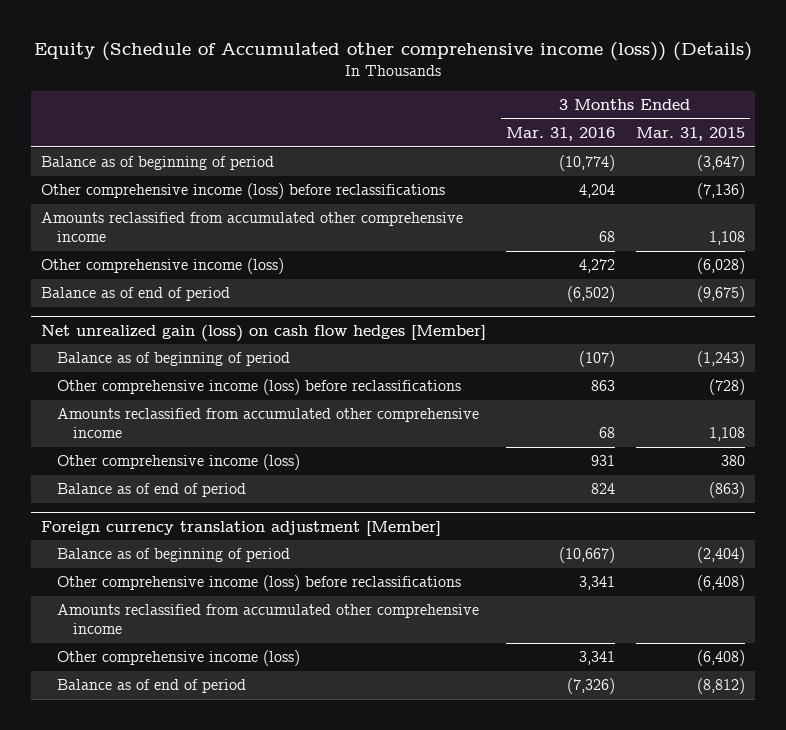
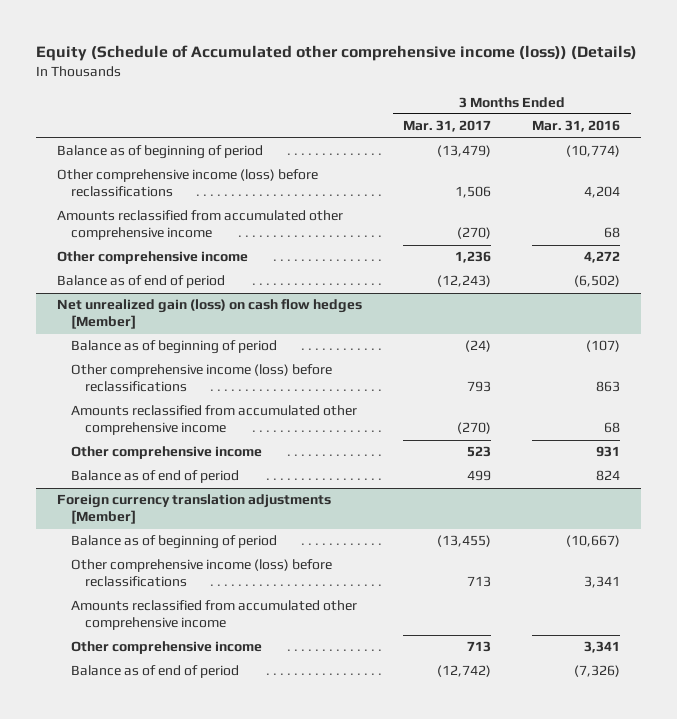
- | 3 Months Ended Mar. 31, 2016 | 3 Months Ended Mar. 31, 2015
+ | 3 Months Ended Mar. 31, 2017 | 3 Months Ended Mar. 31, 2016
- Other comprehensive income (loss) | 4,272 | (6,028)
+ Other comprehensive income | 1,236 | 4,272
@ Net unrealized gain (loss) on cash flow hedges [Member]
- Other comprehensive income (loss) | 931 | 380
+ Other comprehensive income | 523 | 931
- Foreign currency translation adjustment [Member]
+ Foreign currency translation adjustments [Member]
- Other comprehensive income (loss) | 3,341 | (6,408)
+ Other comprehensive income | 713 | 3,341

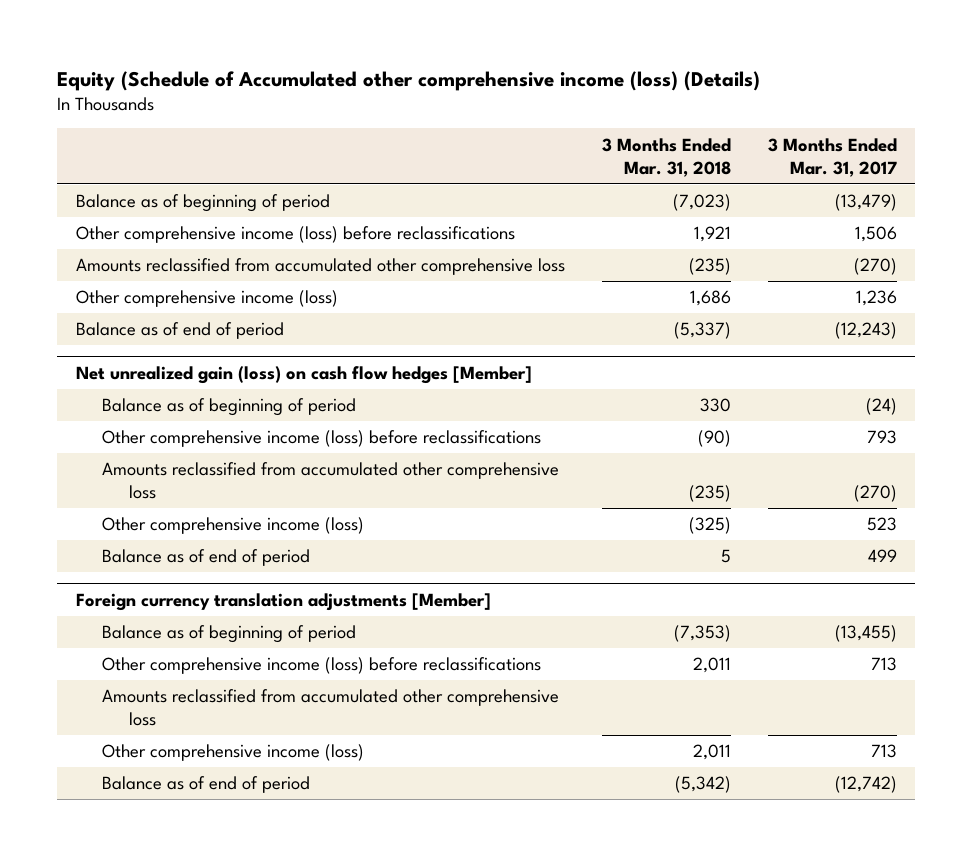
- Equity (Schedule of Accumulated other comprehensive income (loss)) (Details)
+ Equity (Schedule of Accumulated other comprehensive income (loss) (Details)
- | 3 Months Ended Mar. 31, 2017 | 3 Months Ended Mar. 31, 2016
+ | 3 Months Ended Mar. 31, 2018 | 3 Months Ended Mar. 31, 2017
- Amounts reclassified from accumulated other comprehensive income | (270) | 68
- Other comprehensive income | 1,236 | 4,272
+ Amounts reclassified from accumulated other comprehensive loss | (235) | (270)
+ Other comprehensive income (loss) | 1,686 | 1,236
@ Net unrealized gain (loss) on cash flow hedges [Member]
- Amounts reclassified from accumulated other comprehensive income | (270) | 68
- Other comprehensive income | 523 | 931
+ Amounts reclassified from accumulated other comprehensive loss | (235) | (270)
+ Other comprehensive income (loss) | (325) | 523
@ Foreign currency translation adjustments [Member]
- Amounts reclassified from accumulated other comprehensive income
- Other comprehensive income | 713 | 3,341
+ Amounts reclassified from accumulated other comprehensive loss
+ Other comprehensive income (loss) | 2,011 | 713

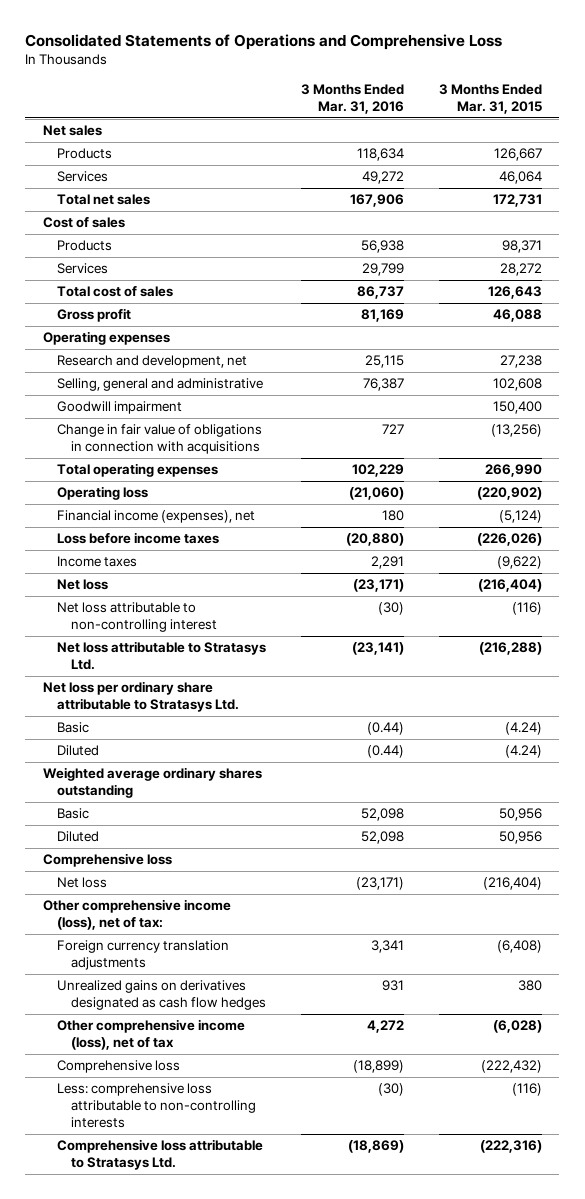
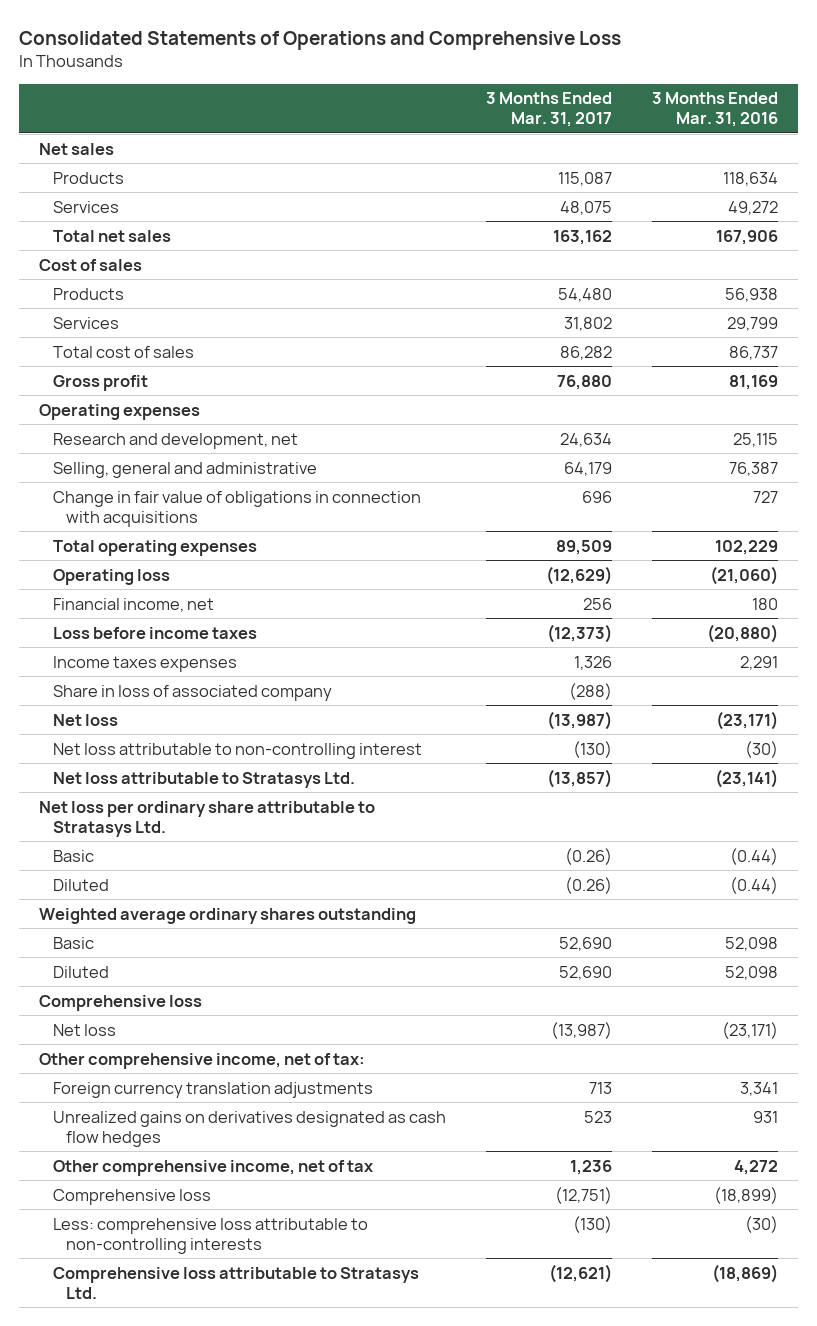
- | 3 Months Ended Mar. 31, 2016 | 3 Months Ended Mar. 31, 2015
+ | 3 Months Ended Mar. 31, 2017 | 3 Months Ended Mar. 31, 2016
- Goodwill impairment | | 150,400
- Financial income (expenses), net | 180 | (5,124)
+ Financial income, net | 256 | 180
- Income taxes | 2,291 | (9,622)
+ Income taxes expenses | 1,326 | 2,291
+ Share in loss of associated company | (288) |
- Other comprehensive income (loss), net of tax:
+ Other comprehensive income, net of tax:
- Other comprehensive income (loss), net of tax | 4,272 | (6,028)
+ Other comprehensive income, net of tax | 1,236 | 4,272

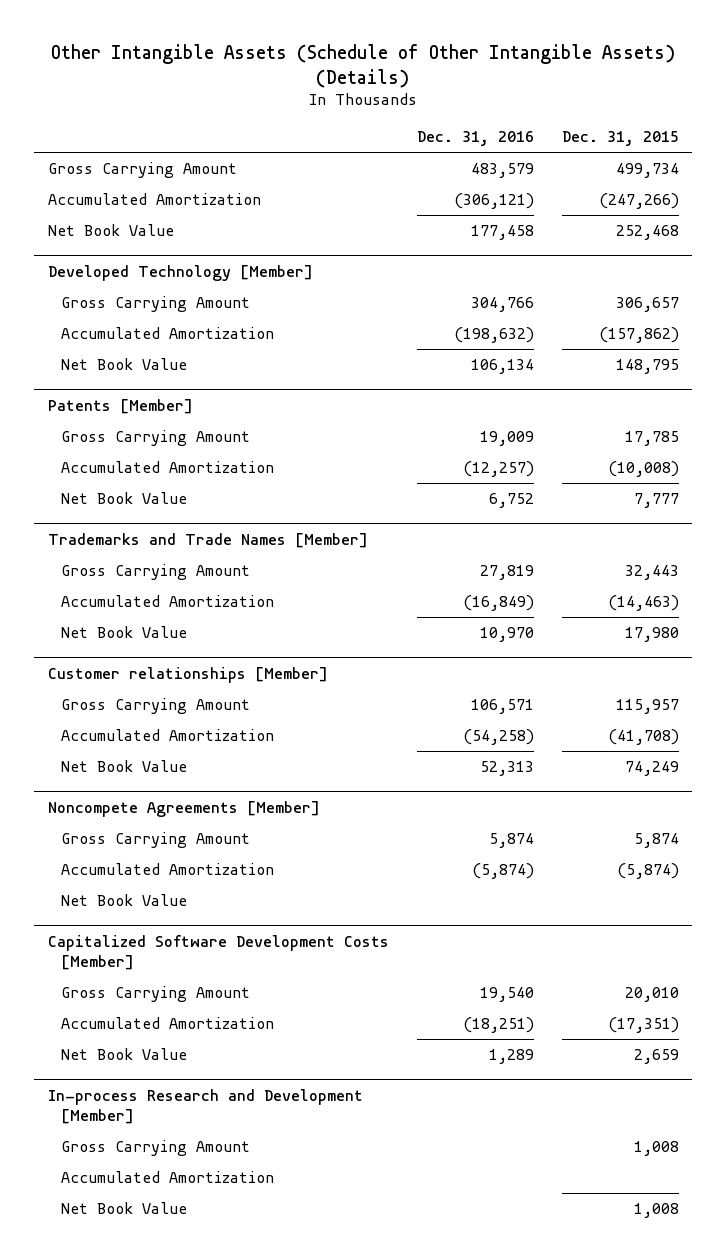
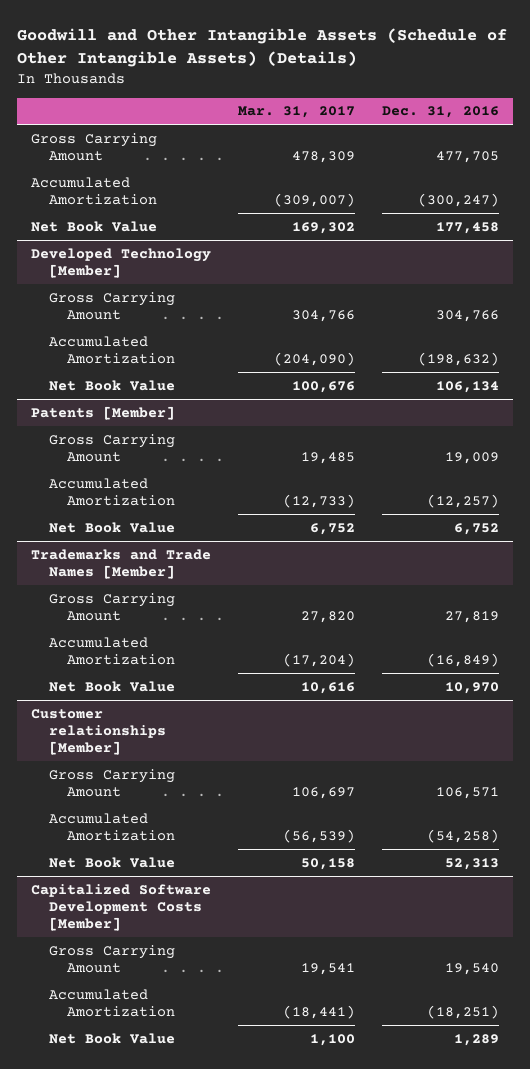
- Other Intangible Assets (Schedule of Other Intangible Assets) (Details)
+ Goodwill and Other Intangible Assets (Schedule of Other Intangible Assets) (Details)
- | Dec. 31, 2016 | Dec. 31, 2015
+ | Mar. 31, 2017 | Dec. 31, 2016
- Gross Carrying Amount | 483,579 | 499,734
- Accumulated Amortization | (306,121) | (247,266)
+ Gross Carrying Amount | 478,309 | 477,705
+ Accumulated Amortization | (309,007) | (300,247)
- Noncompete Agreements [Member]
- Gross Carrying Amount | 5,874 | 5,874
- Accumulated Amortization | (5,874) | (5,874)
- Net Book Value
- In-process Research and Development [Member]
- Gross Carrying Amount | | 1,008
- Accumulated Amortization
- Net Book Value | | 1,008

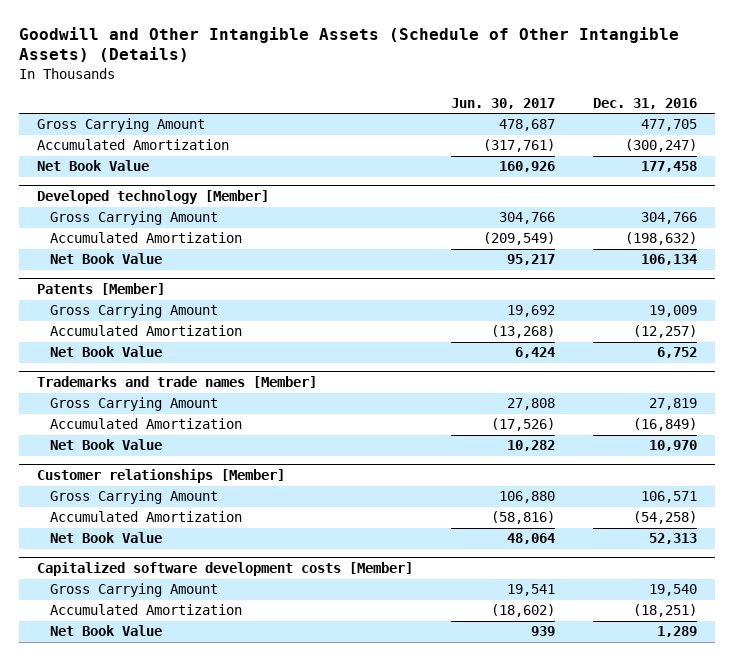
- | Mar. 31, 2017 | Dec. 31, 2016
+ | Jun. 30, 2017 | Dec. 31, 2016
- Developed Technology [Member]
+ Developed technology [Member]
- Trademarks and Trade Names [Member]
+ Trademarks and trade names [Member]
- Capitalized Software Development Costs [Member]
+ Capitalized software development costs [Member]

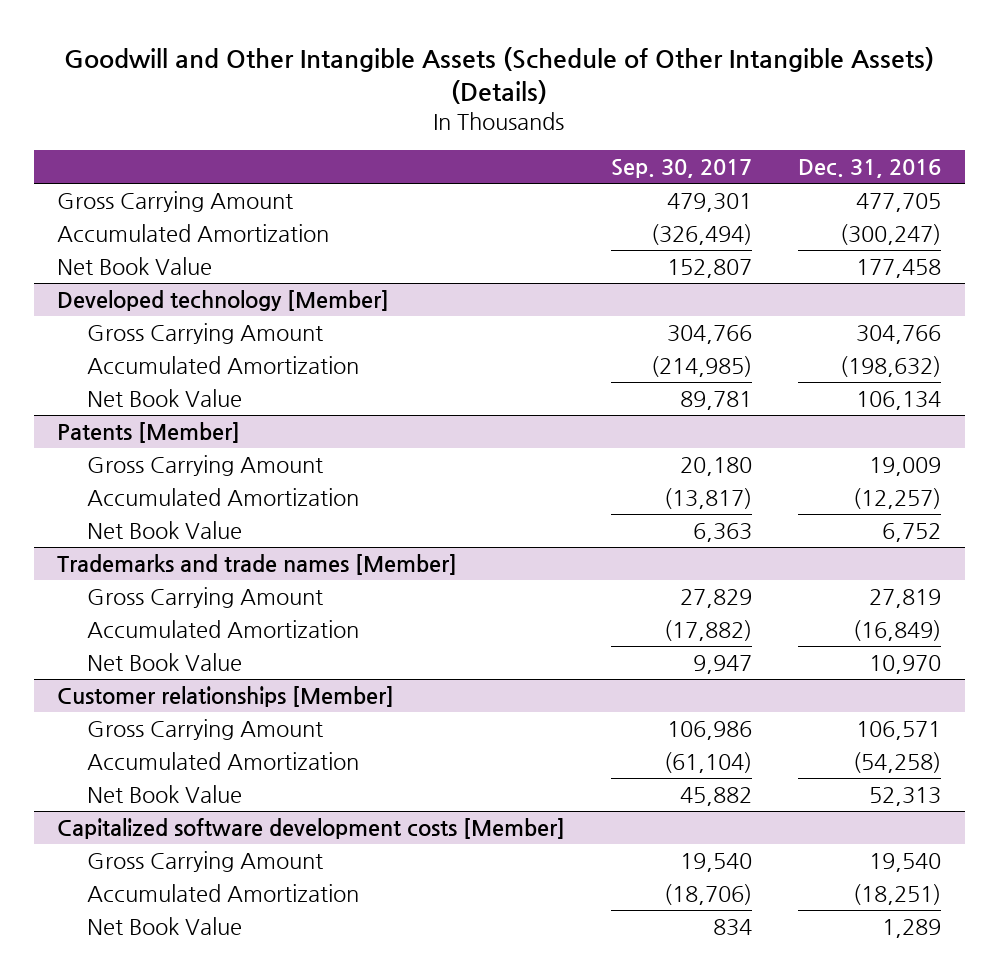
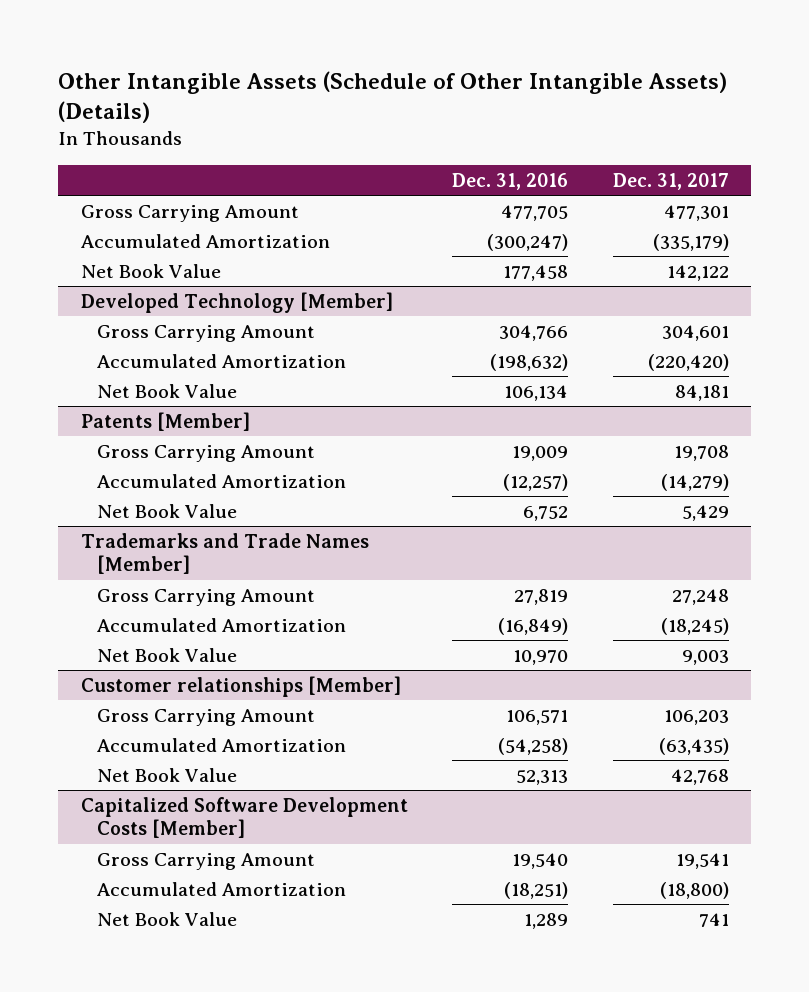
- Goodwill and Other Intangible Assets (Schedule of Other Intangible Assets) (Details)
+ Other Intangible Assets (Schedule of Other Intangible Assets) (Details)
- | Sep. 30, 2017 | Dec. 31, 2016
+ | Dec. 31, 2016 | Dec. 31, 2017
- Developed technology [Member]
+ Developed Technology [Member]
- Trademarks and trade names [Member]
+ Trademarks and Trade Names [Member]
- Capitalized software development costs [Member]
+ Capitalized Software Development Costs [Member]

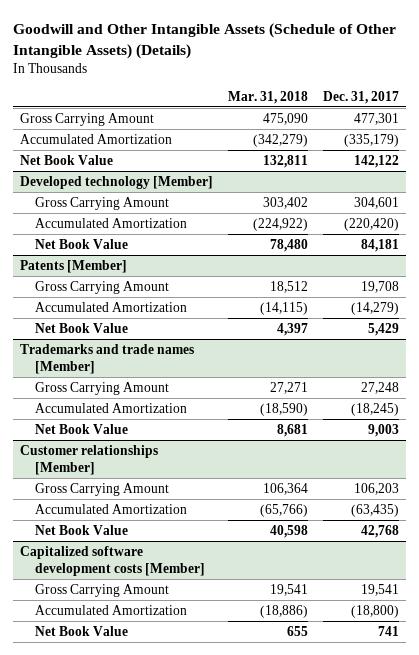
- Other Intangible Assets (Schedule of Other Intangible Assets) (Details)
+ Goodwill and Other Intangible Assets (Schedule of Other Intangible Assets) (Details)
- | Dec. 31, 2016 | Dec. 31, 2017
+ | Mar. 31, 2018 | Dec. 31, 2017
- Developed Technology [Member]
+ Developed technology [Member]
- Trademarks and Trade Names [Member]
+ Trademarks and trade names [Member]
- Capitalized Software Development Costs [Member]
+ Capitalized software development costs [Member]

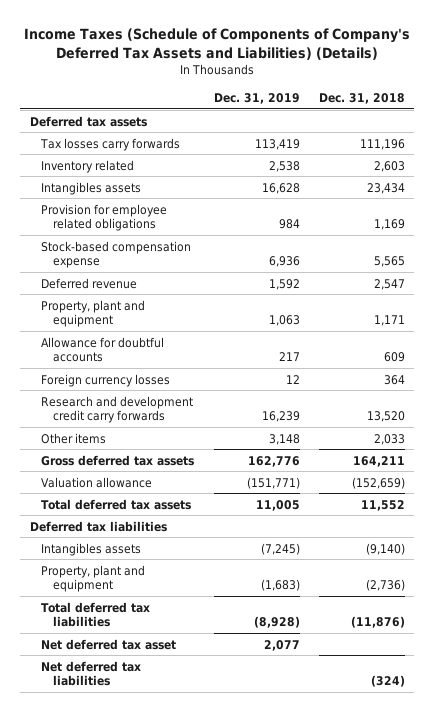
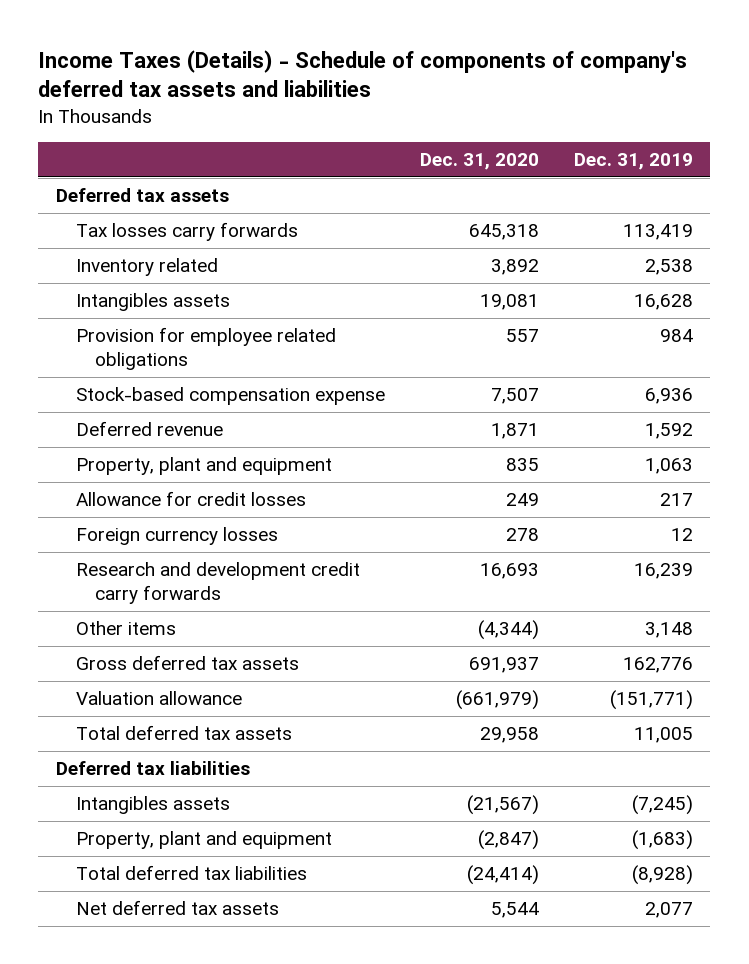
- Income Taxes (Schedule of Components of Company's Deferred Tax Assets and Liabilities) (Details)
+ Income Taxes (Details) - Schedule of components of company's deferred tax assets and liabilities
- | Dec. 31, 2019 | Dec. 31, 2018
+ | Dec. 31, 2020 | Dec. 31, 2019
- Allowance for doubtful accounts | 217 | 609
+ Allowance for credit losses | 249 | 217
- Net deferred tax asset | 2,077 |
- Net deferred tax liabilities | | (324)
+ Net deferred tax assets | 5,544 | 2,077

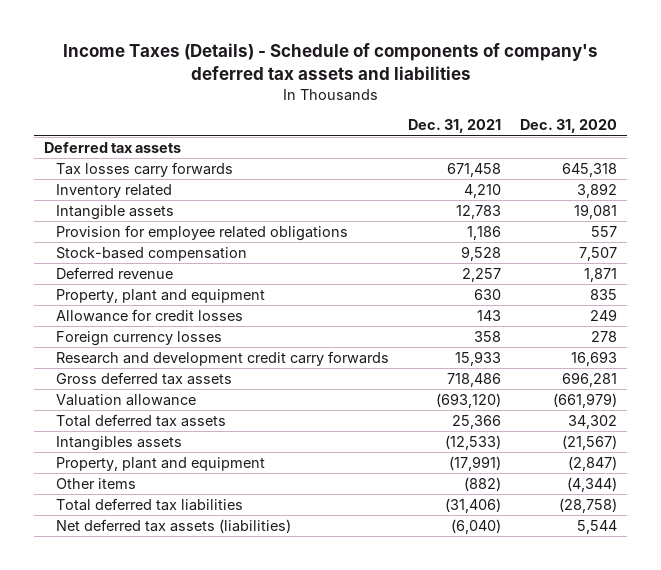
- | Dec. 31, 2020 | Dec. 31, 2019
+ | Dec. 31, 2021 | Dec. 31, 2020
- Intangibles assets | 19,081 | 16,628
+ Intangible assets | 12,783 | 19,081
- Stock-based compensation expense | 7,507 | 6,936
+ Stock-based compensation | 9,528 | 7,507
- Gross deferred tax assets | 691,937 | 162,776
+ Gross deferred tax assets | 718,486 | 696,281
- Total deferred tax assets | 29,958 | 11,005
- Deferred tax liabilities
+ Total deferred tax assets | 25,366 | 34,302
- Total deferred tax liabilities | (24,414) | (8,928)
- Net deferred tax assets | 5,544 | 2,077
moved down: Other items | (882) | (4,344)
+ Total deferred tax liabilities | (31,406) | (28,758)
+ Net deferred tax assets (liabilities) | (6,040) | 5,544

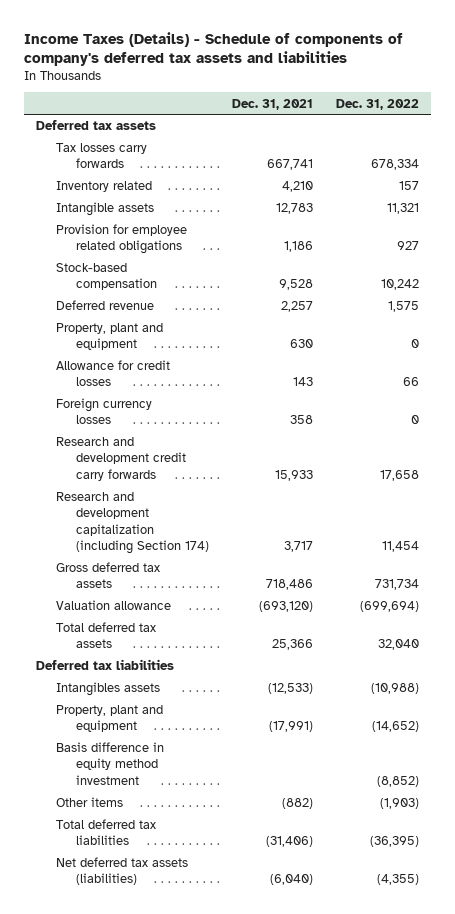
- | Dec. 31, 2021 | Dec. 31, 2020
+ | Dec. 31, 2021 | Dec. 31, 2022
- Tax losses carry forwards | 671,458 | 645,318
+ Tax losses carry forwards | 667,741 | 678,334
+ Research and development capitalization (including Section 174) | 3,717 | 11,454
+ Deferred tax liabilities
+ Basis difference in equity method investment | | (8,852)

